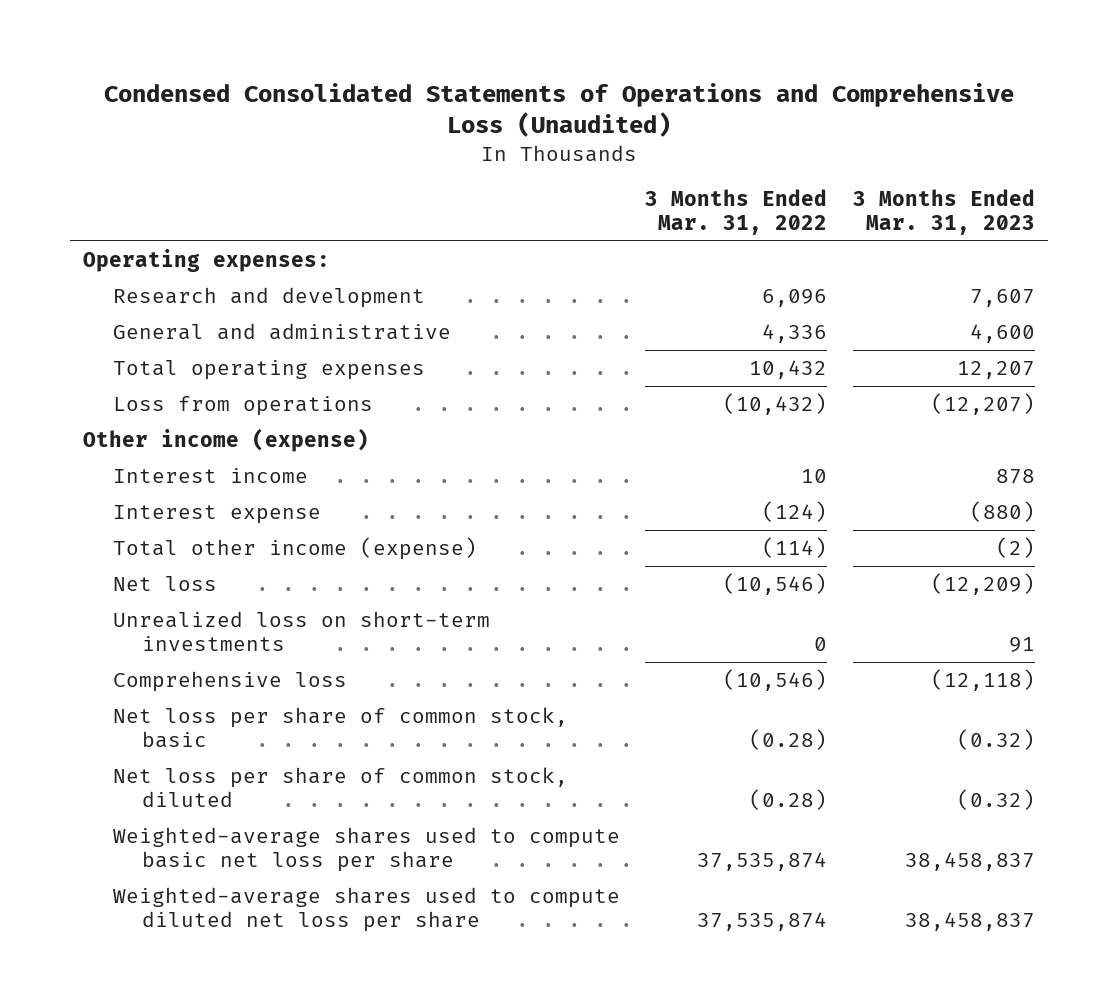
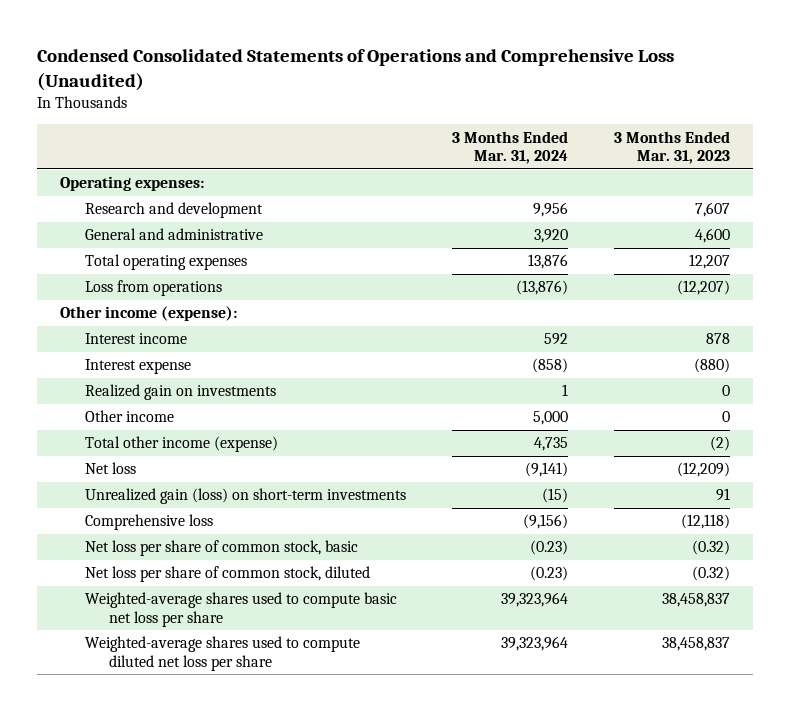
- | 3 Months Ended Mar. 31, 2022 | 3 Months Ended Mar. 31, 2023
+ | 3 Months Ended Mar. 31, 2024 | 3 Months Ended Mar. 31, 2023
- Other income (expense)
+ Other income (expense):
+ Realized gain on investments | 1 | 0
+ Other income | 5,000 | 0
- Unrealized loss on short-term investments | 0 | 91
+ Unrealized gain (loss) on short-term investments | (15) | 91

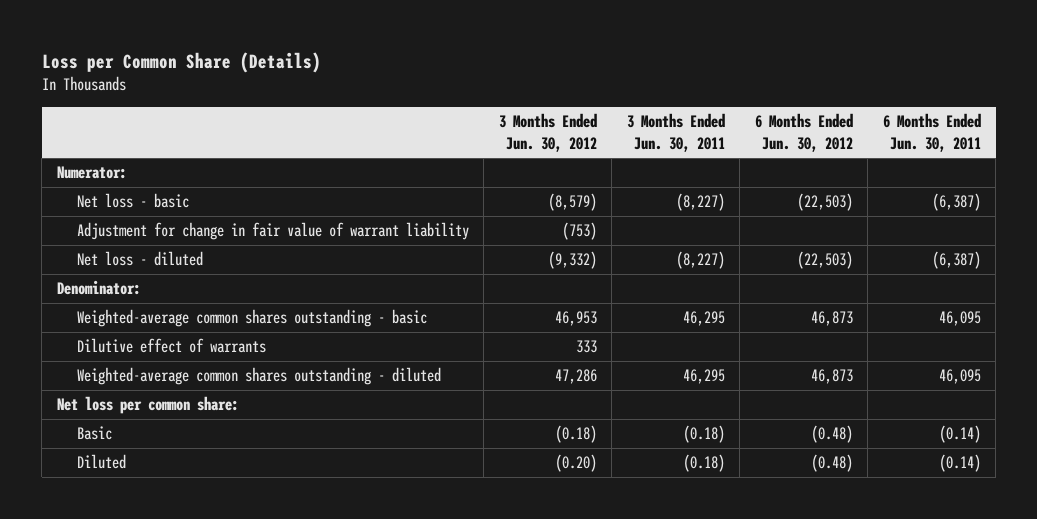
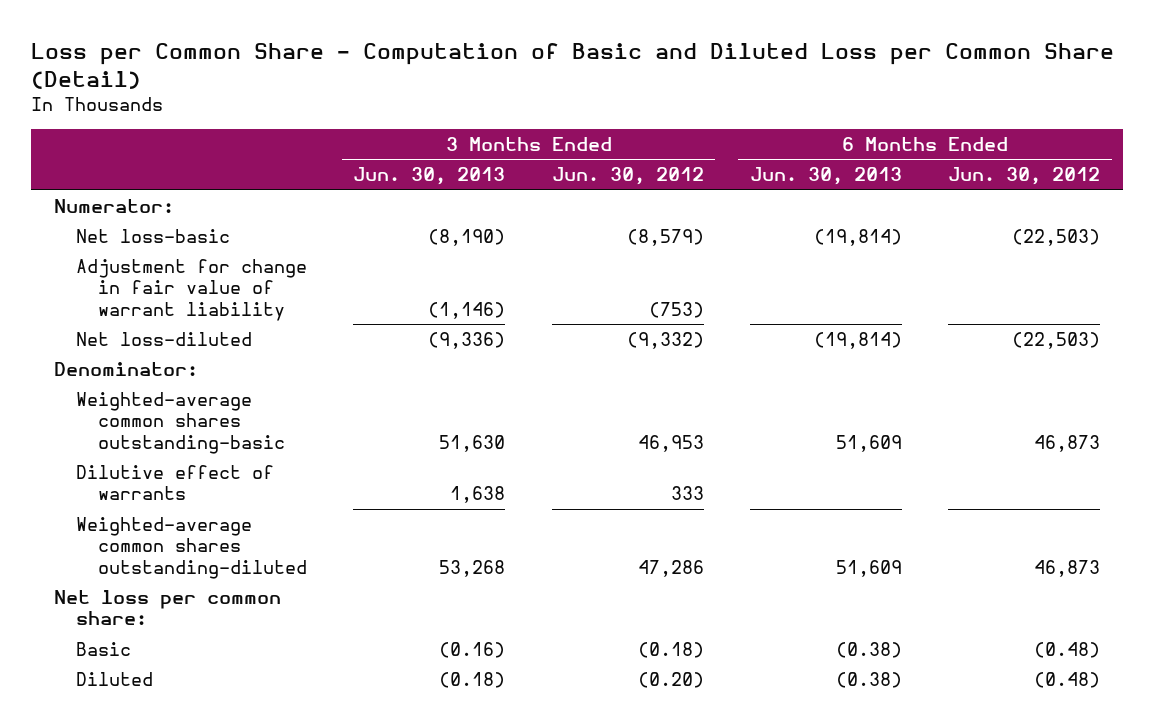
- Loss per Common Share (Details)
+ Loss per Common Share - Computation of Basic and Diluted Loss per Common Share (Detail)
- | 3 Months Ended Jun. 30, 2012 | 3 Months Ended Jun. 30, 2011 | 6 Months Ended Jun. 30, 2012 | 6 Months Ended Jun. 30, 2011
+ | 3 Months Ended Jun. 30, 2013 | 3 Months Ended Jun. 30, 2012 | 6 Months Ended Jun. 30, 2013 | 6 Months Ended Jun. 30, 2012
- Net loss - basic | (8,579) | (8,227) | (22,503) | (6,387)
+ Net loss-basic | (8,190) | (8,579) | (19,814) | (22,503)
- Net loss - diluted | (9,332) | (8,227) | (22,503) | (6,387)
+ Net loss-diluted | (9,336) | (9,332) | (19,814) | (22,503)
- Weighted-average common shares outstanding - basic | 46,953 | 46,295 | 46,873 | 46,095
+ Weighted-average common shares outstanding-basic | 51,630 | 46,953 | 51,609 | 46,873
- Weighted-average common shares outstanding - diluted | 47,286 | 46,295 | 46,873 | 46,095
+ Weighted-average common shares outstanding-diluted | 53,268 | 47,286 | 51,609 | 46,873

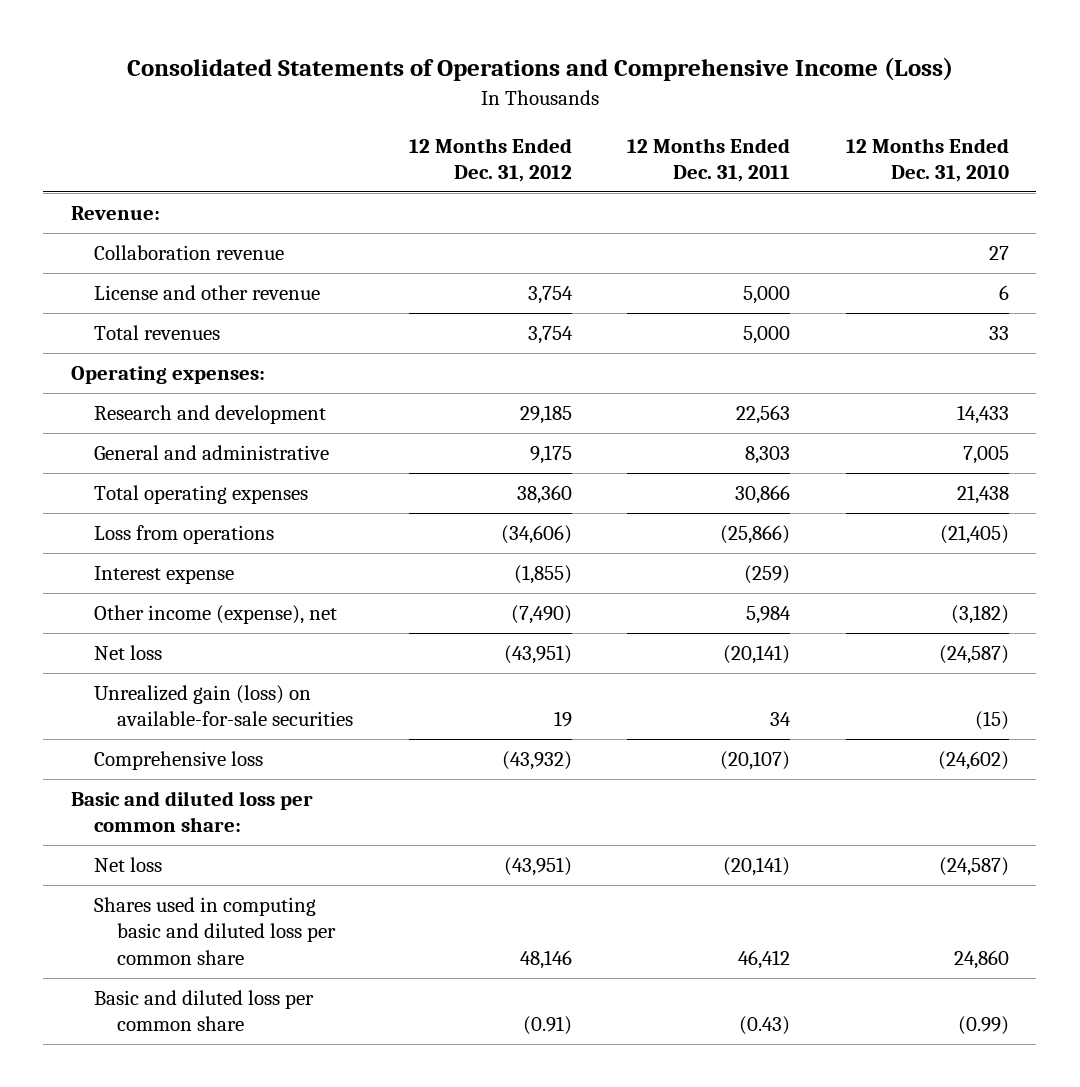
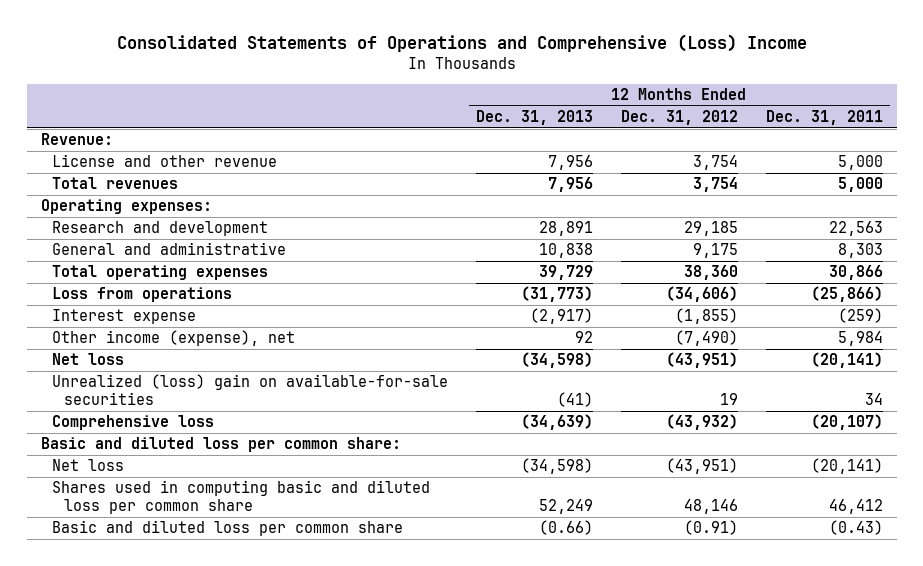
- Consolidated Statements of Operations and Comprehensive Income (Loss)
+ Consolidated Statements of Operations and Comprehensive (Loss) Income
- | 12 Months Ended Dec. 31, 2012 | 12 Months Ended Dec. 31, 2011 | 12 Months Ended Dec. 31, 2010
+ | 12 Months Ended Dec. 31, 2013 | 12 Months Ended Dec. 31, 2012 | 12 Months Ended Dec. 31, 2011
- Collaboration revenue | | | 27
- Unrealized gain (loss) on available-for-sale securities | 19 | 34 | (15)
+ Unrealized (loss) gain on available-for-sale securities | (41) | 19 | 34

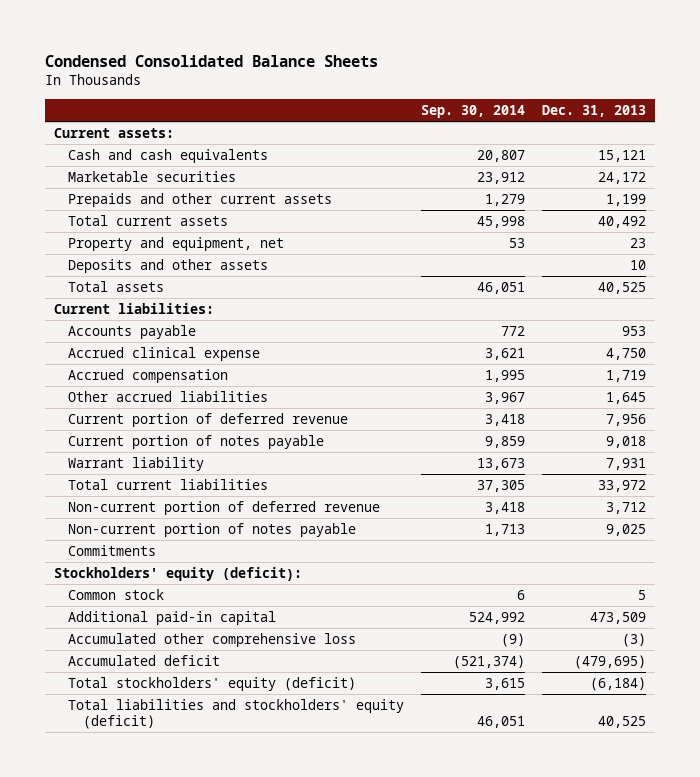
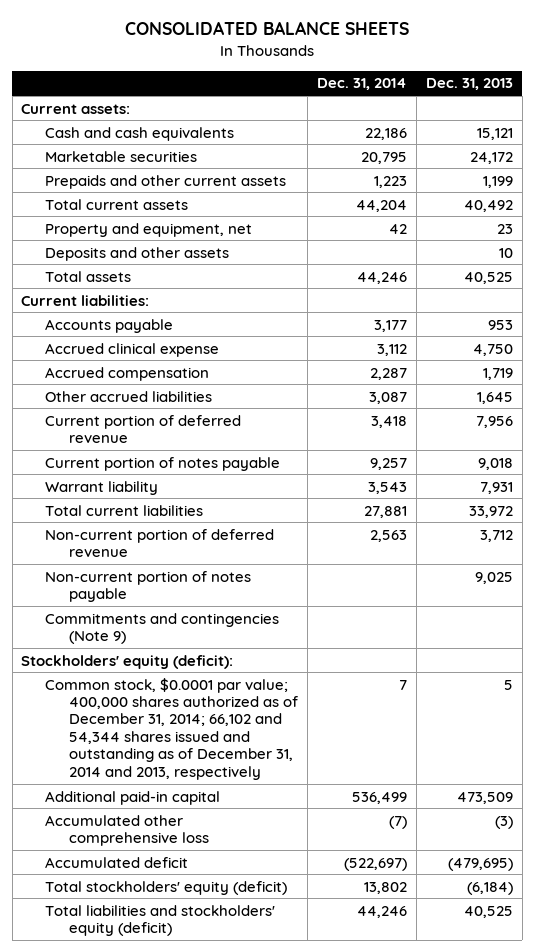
- Condensed Consolidated Balance Sheets
+ CONSOLIDATED BALANCE SHEETS
- | Sep. 30, 2014 | Dec. 31, 2013
+ | Dec. 31, 2014 | Dec. 31, 2013
- Commitments
+ Commitments and contingencies (Note 9)
- Common stock | 6 | 5
+ Common stock, $0.0001 par value; 400,000 shares authorized as of December 31, 2014; 66,102 and 54,344 shares issued and outstanding as of December 31, 2014 and 2013, respectively | 7 | 5

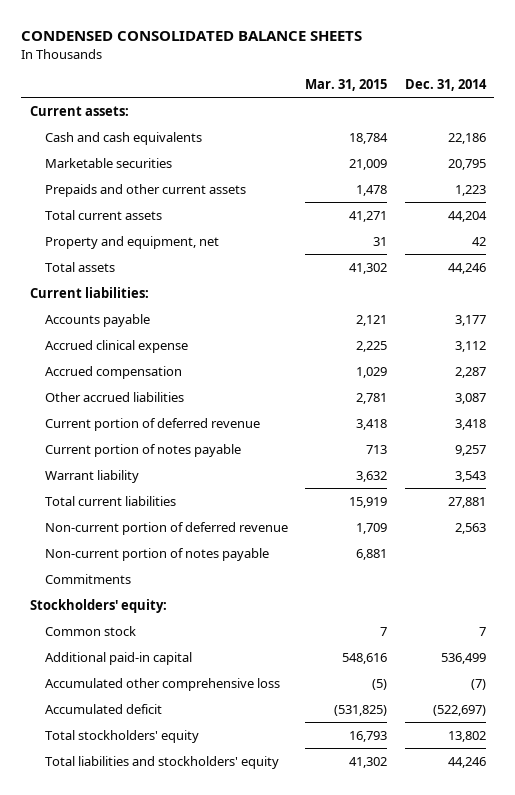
- CONSOLIDATED BALANCE SHEETS
+ CONDENSED CONSOLIDATED BALANCE SHEETS
- | Dec. 31, 2014 | Dec. 31, 2013
+ | Mar. 31, 2015 | Dec. 31, 2014
- Deposits and other assets | | 10
- Commitments and contingencies (Note 9)
- Stockholders' equity (deficit):
- Common stock, $0.0001 par value; 400,000 shares authorized as of December 31, 2014; 66,102 and 54,344 shares issued and outstanding as of December 31, 2014 and 2013, respectively | 7 | 5
+ Commitments
+ Stockholders' equity:
+ Common stock | 7 | 7
- Total stockholders' equity (deficit) | 13,802 | (6,184)
- Total liabilities and stockholders' equity (deficit) | 44,246 | 40,525
+ Total stockholders' equity | 16,793 | 13,802
+ Total liabilities and stockholders' equity | 41,302 | 44,246

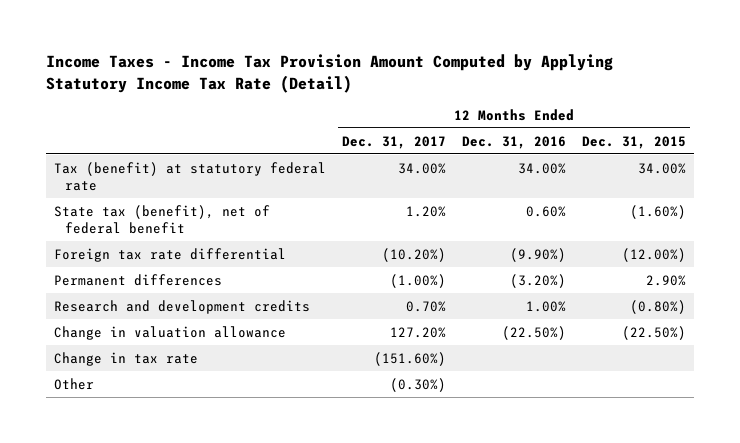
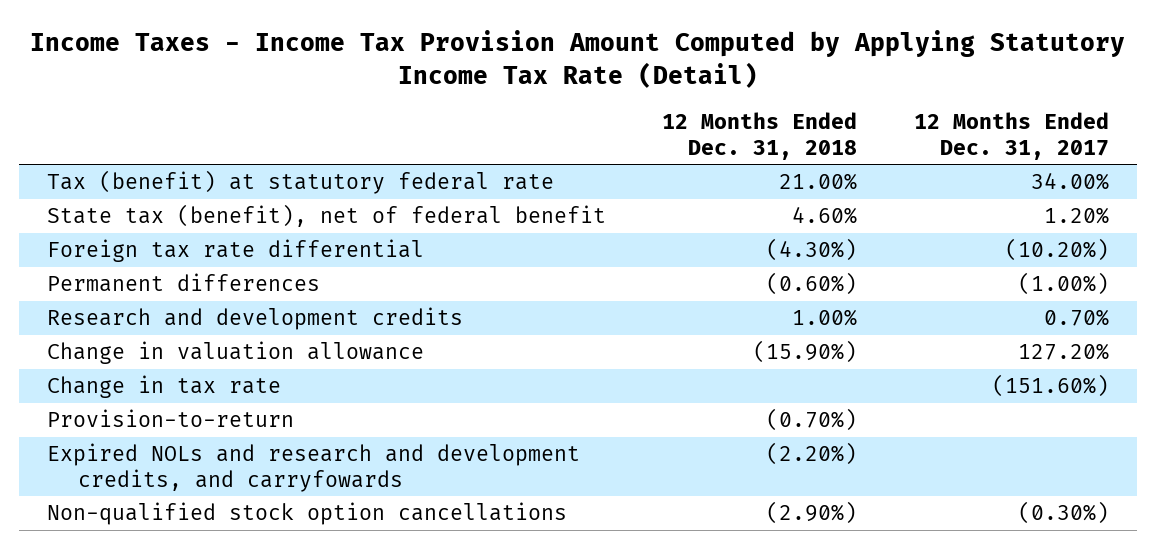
- | 12 Months Ended Dec. 31, 2017 | 12 Months Ended Dec. 31, 2016 | 12 Months Ended Dec. 31, 2015
+ | 12 Months Ended Dec. 31, 2018 | 12 Months Ended Dec. 31, 2017
- Other | (0.30%) | |
+ Provision-to-return | (0.70%) |
+ Expired NOLs and research and development credits, and carryfowards | (2.20%) |
+ Non-qualified stock option cancellations | (2.90%) | (0.30%)

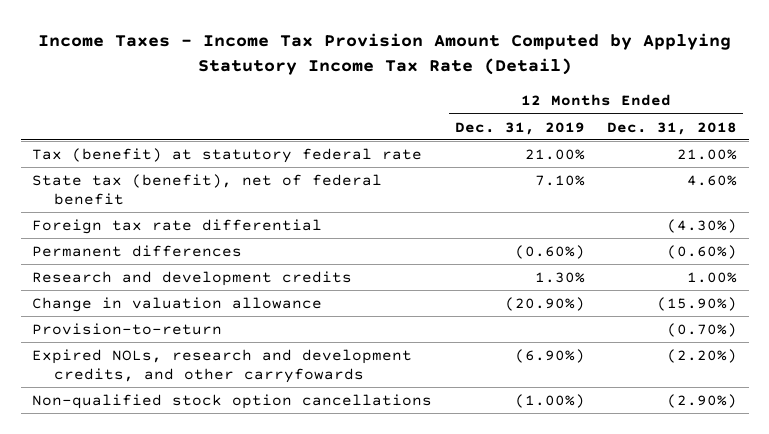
- | 12 Months Ended Dec. 31, 2018 | 12 Months Ended Dec. 31, 2017
+ | 12 Months Ended Dec. 31, 2019 | 12 Months Ended Dec. 31, 2018
- Change in tax rate | | (151.60%)
- Expired NOLs and research and development credits, and carryfowards | (2.20%) |
+ Expired NOLs, research and development credits, and other carryfowards | (6.90%) | (2.20%)

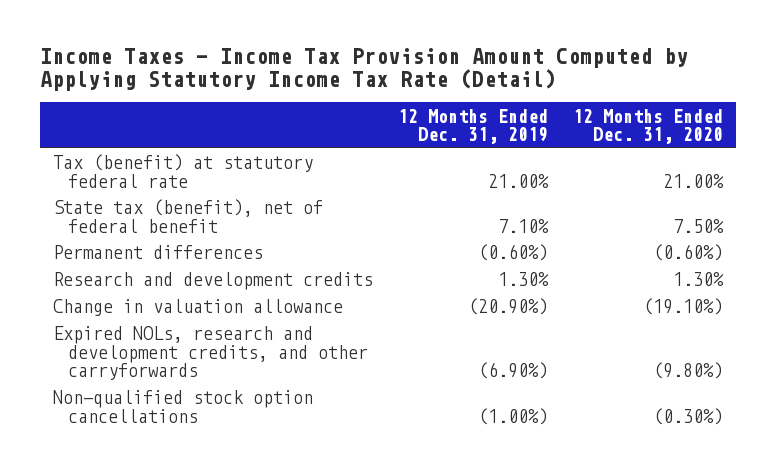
- | 12 Months Ended Dec. 31, 2019 | 12 Months Ended Dec. 31, 2018
+ | 12 Months Ended Dec. 31, 2019 | 12 Months Ended Dec. 31, 2020
- Foreign tax rate differential | | (4.30%)
- Provision-to-return | | (0.70%)
- Expired NOLs, research and development credits, and other carryfowards | (6.90%) | (2.20%)
+ Expired NOLs, research and development credits, and other carryforwards | (6.90%) | (9.80%)

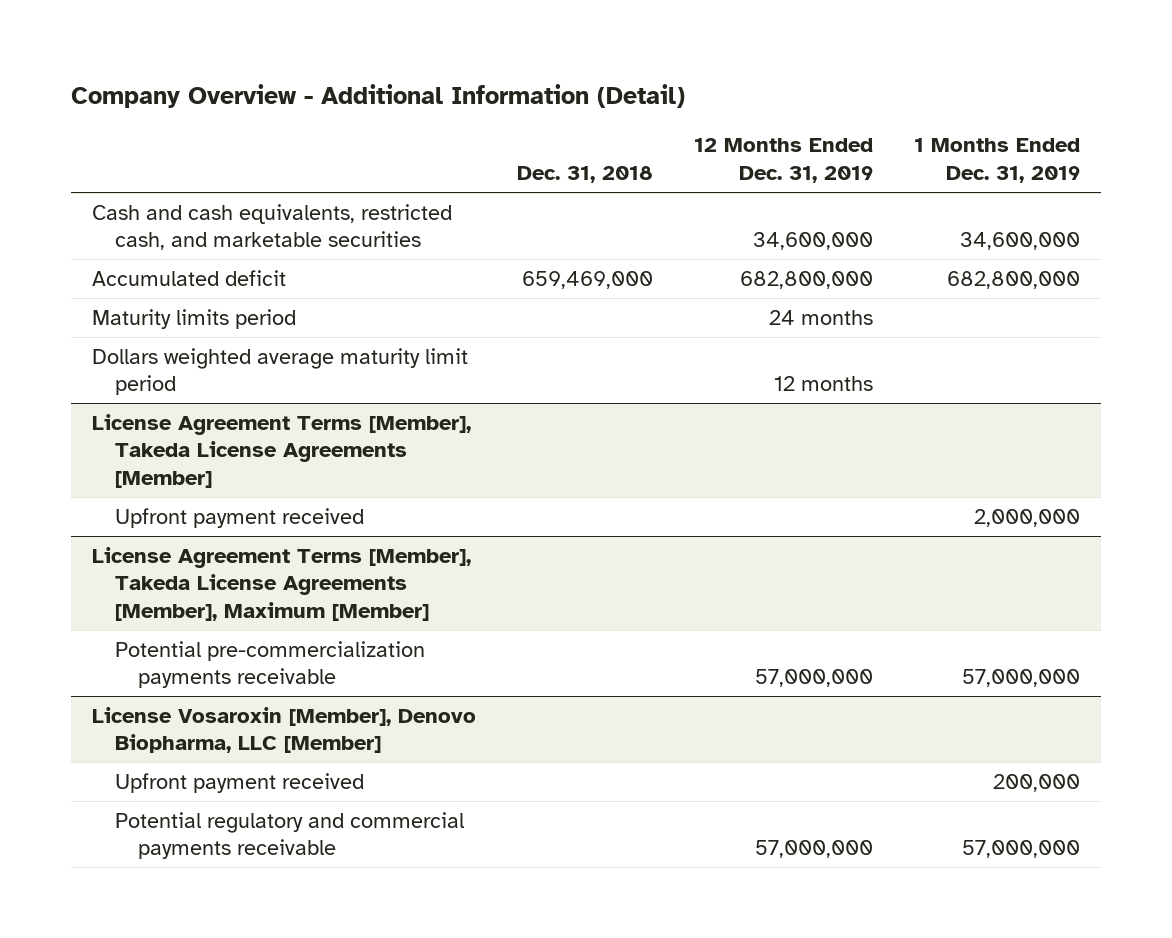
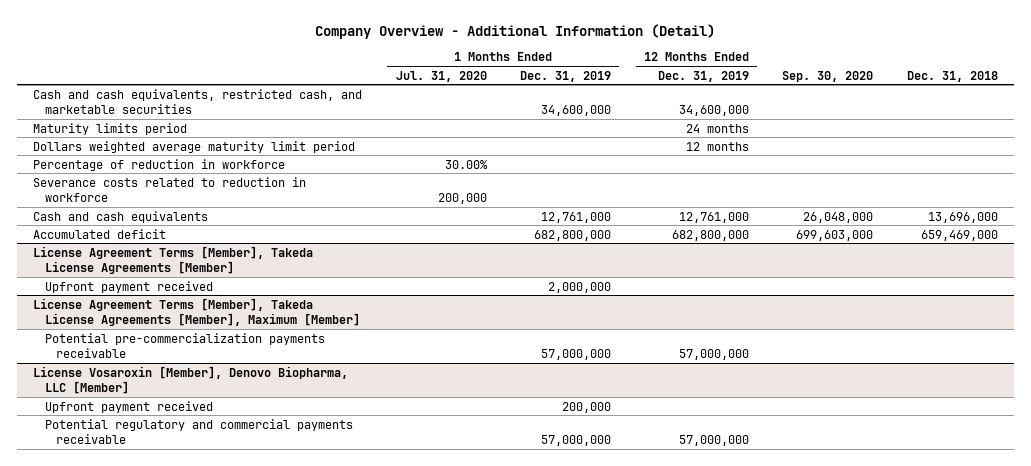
- | Dec. 31, 2018 | 12 Months Ended Dec. 31, 2019 | 1 Months Ended Dec. 31, 2019
+ | 1 Months Ended Jul. 31, 2020 | 1 Months Ended Dec. 31, 2019 | 12 Months Ended Dec. 31, 2019 | Sep. 30, 2020 | Dec. 31, 2018
+ Percentage of reduction in workforce | 30.00% | | | |
+ Severance costs related to reduction in workforce | 200,000 | | | |
+ Cash and cash equivalents | | 12,761,000 | 12,761,000 | 26,048,000 | 13,696,000
moved down: Accumulated deficit | | 682,800,000 | 682,800,000 | 699,603,000 | 659,469,000

